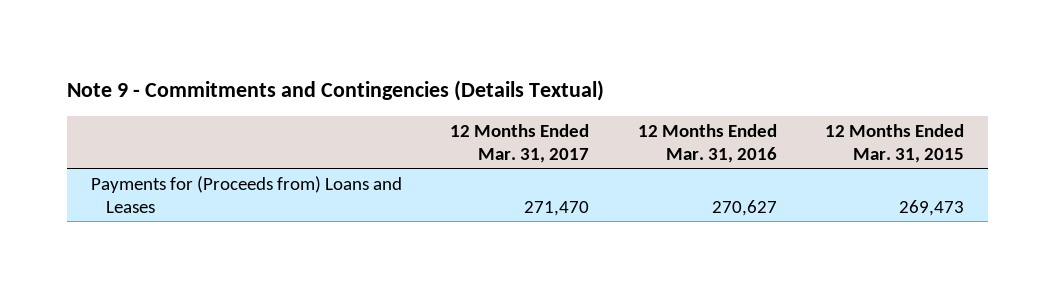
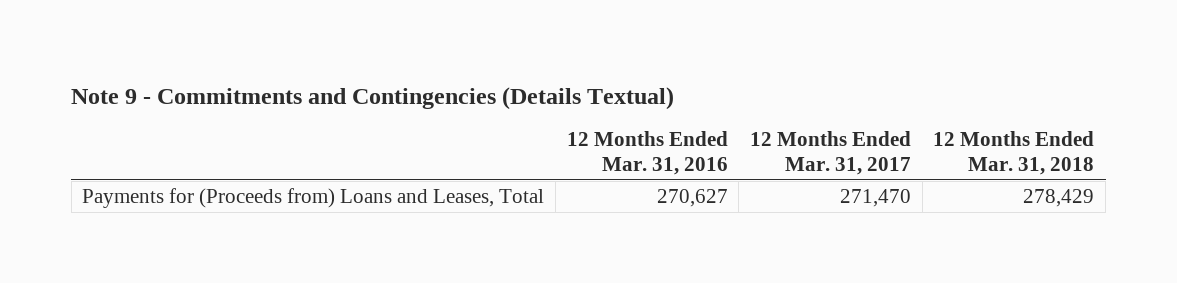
- | 12 Months Ended Mar. 31, 2017 | 12 Months Ended Mar. 31, 2016 | 12 Months Ended Mar. 31, 2015
+ | 12 Months Ended Mar. 31, 2016 | 12 Months Ended Mar. 31, 2017 | 12 Months Ended Mar. 31, 2018
- Payments for (Proceeds from) Loans and Leases | 271,470 | 270,627 | 269,473
+ Payments for (Proceeds from) Loans and Leases, Total | 270,627 | 271,470 | 278,429

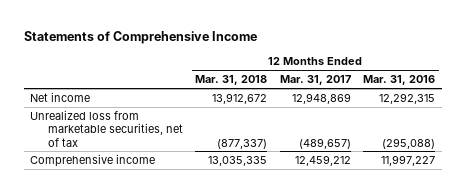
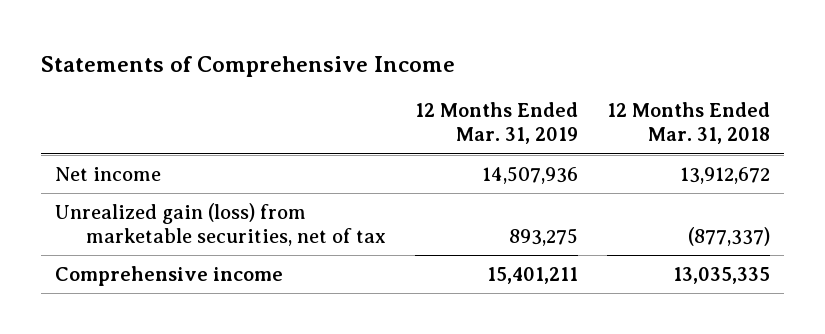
- | 12 Months Ended Mar. 31, 2018 | 12 Months Ended Mar. 31, 2017 | 12 Months Ended Mar. 31, 2016
+ | 12 Months Ended Mar. 31, 2019 | 12 Months Ended Mar. 31, 2018
- Unrealized loss from marketable securities, net of tax | (877,337) | (489,657) | (295,088)
+ Unrealized gain (loss) from marketable securities, net of tax | 893,275 | (877,337)

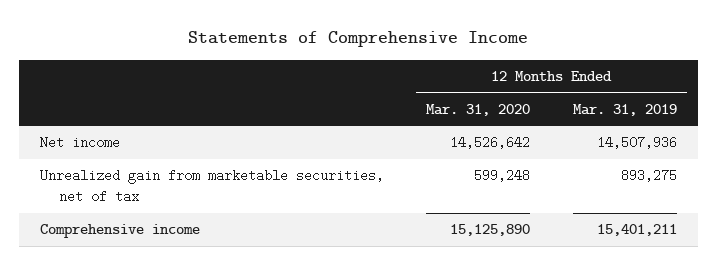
- | 12 Months Ended Mar. 31, 2019 | 12 Months Ended Mar. 31, 2018
+ | 12 Months Ended Mar. 31, 2020 | 12 Months Ended Mar. 31, 2019
- Unrealized gain (loss) from marketable securities, net of tax | 893,275 | (877,337)
+ Unrealized gain from marketable securities, net of tax | 599,248 | 893,275

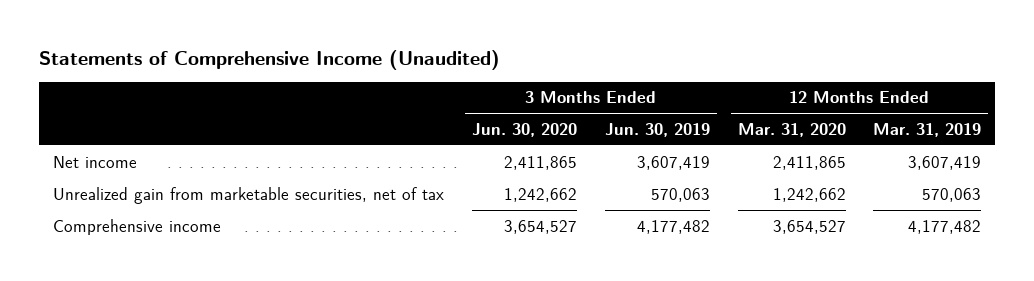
- Statements of Comprehensive Income
+ Statements of Comprehensive Income (Unaudited)
- | 12 Months Ended Mar. 31, 2020 | 12 Months Ended Mar. 31, 2019
+ | 3 Months Ended Jun. 30, 2020 | 3 Months Ended Jun. 30, 2019 | 12 Months Ended Mar. 31, 2020 | 12 Months Ended Mar. 31, 2019
- Net income | 14,526,642 | 14,507,936
- Unrealized gain from marketable securities, net of tax | 599,248 | 893,275
- Comprehensive income | 15,125,890 | 15,401,211
+ Net income | 2,411,865 | 3,607,419 | 2,411,865 | 3,607,419
+ Unrealized gain from marketable securities, net of tax | 1,242,662 | 570,063 | 1,242,662 | 570,063
+ Comprehensive income | 3,654,527 | 4,177,482 | 3,654,527 | 4,177,482

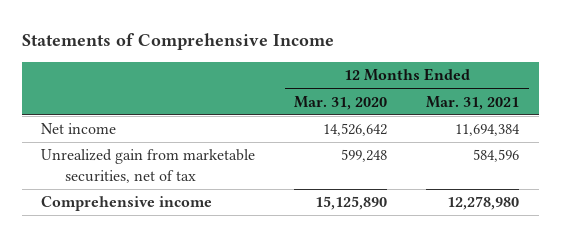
- Statements of Comprehensive Income (Unaudited)
+ Statements of Comprehensive Income
- | 3 Months Ended Jun. 30, 2020 | 3 Months Ended Jun. 30, 2019 | 12 Months Ended Mar. 31, 2020 | 12 Months Ended Mar. 31, 2019
+ | 12 Months Ended Mar. 31, 2020 | 12 Months Ended Mar. 31, 2021
- Net income | 2,411,865 | 3,607,419 | 2,411,865 | 3,607,419
- Unrealized gain from marketable securities, net of tax | 1,242,662 | 570,063 | 1,242,662 | 570,063
- Comprehensive income | 3,654,527 | 4,177,482 | 3,654,527 | 4,177,482
+ Net income | 14,526,642 | 11,694,384
+ Unrealized gain from marketable securities, net of tax | 599,248 | 584,596
+ Comprehensive income | 15,125,890 | 12,278,980

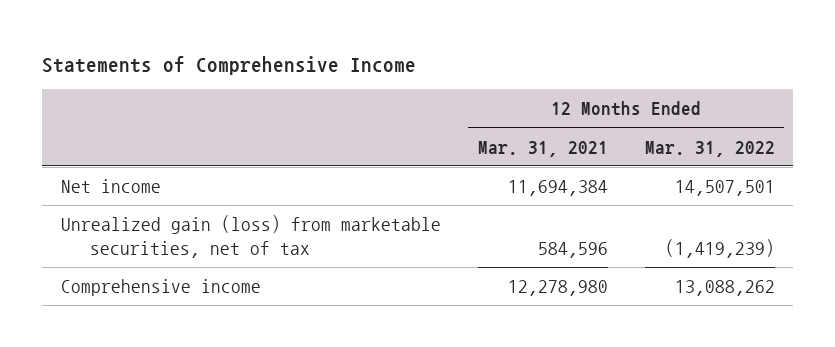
- | 12 Months Ended Mar. 31, 2020 | 12 Months Ended Mar. 31, 2021
+ | 12 Months Ended Mar. 31, 2021 | 12 Months Ended Mar. 31, 2022
- Unrealized gain from marketable securities, net of tax | 599,248 | 584,596
+ Unrealized gain (loss) from marketable securities, net of tax | 584,596 | (1,419,239)

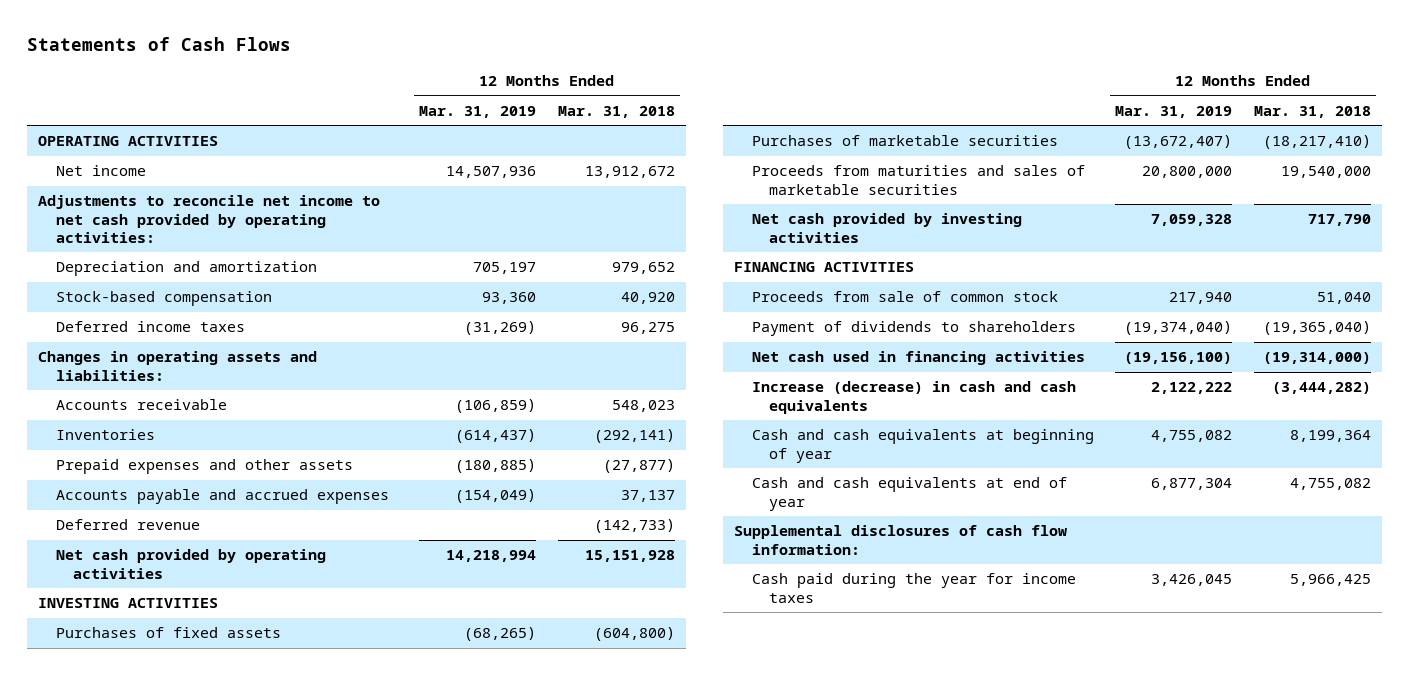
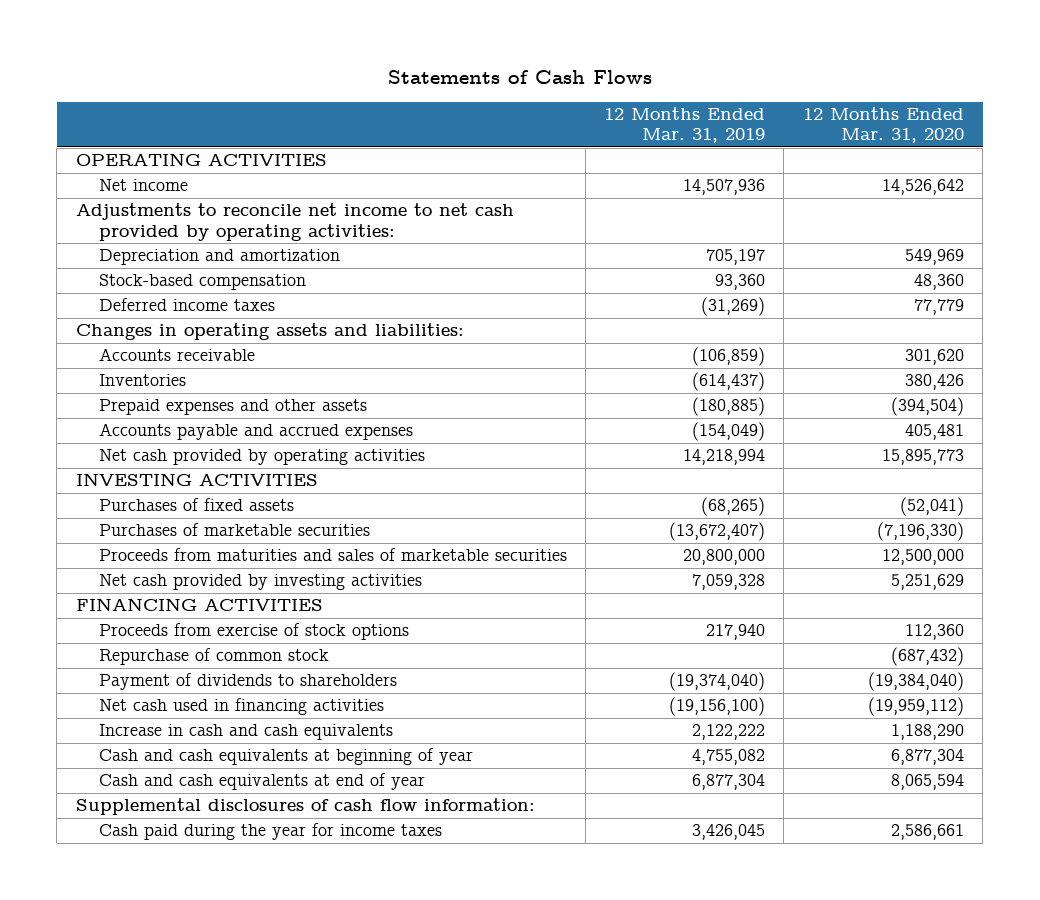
- | 12 Months Ended Mar. 31, 2019 | 12 Months Ended Mar. 31, 2018
+ | 12 Months Ended Mar. 31, 2019 | 12 Months Ended Mar. 31, 2020
- Deferred revenue | | (142,733)
- Proceeds from sale of common stock | 217,940 | 51,040
+ Proceeds from exercise of stock options | 217,940 | 112,360
+ Repurchase of common stock | | (687,432)
- Increase (decrease) in cash and cash equivalents | 2,122,222 | (3,444,282)
+ Increase in cash and cash equivalents | 2,122,222 | 1,188,290

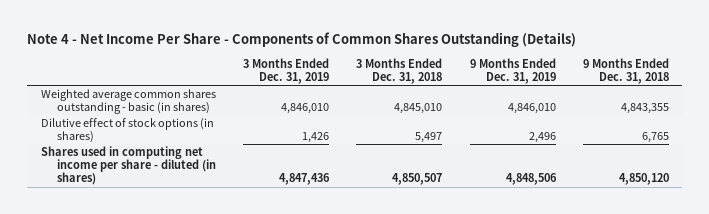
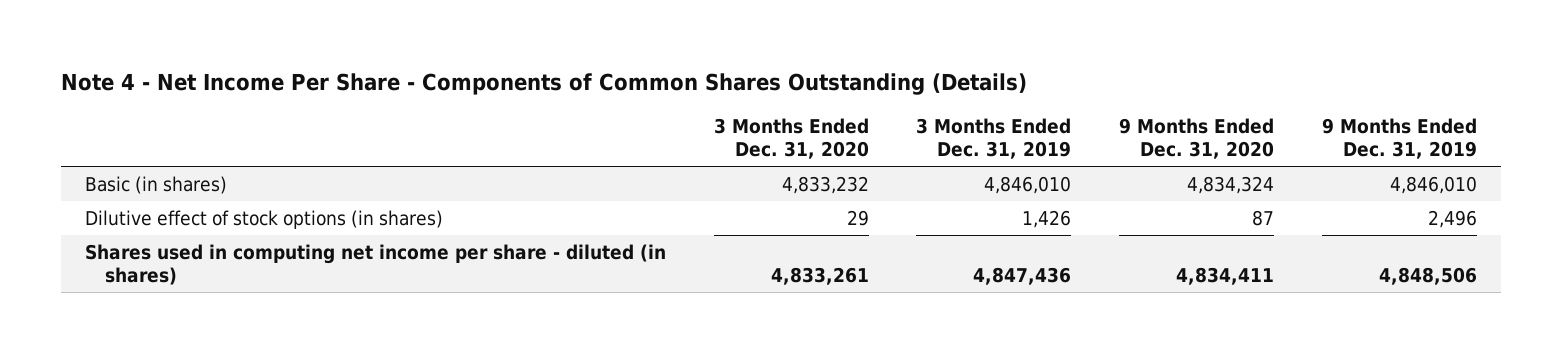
- | 3 Months Ended Dec. 31, 2019 | 3 Months Ended Dec. 31, 2018 | 9 Months Ended Dec. 31, 2019 | 9 Months Ended Dec. 31, 2018
+ | 3 Months Ended Dec. 31, 2020 | 3 Months Ended Dec. 31, 2019 | 9 Months Ended Dec. 31, 2020 | 9 Months Ended Dec. 31, 2019
- Weighted average common shares outstanding - basic (in shares) | 4,846,010 | 4,845,010 | 4,846,010 | 4,843,355
+ Basic (in shares) | 4,833,232 | 4,846,010 | 4,834,324 | 4,846,010

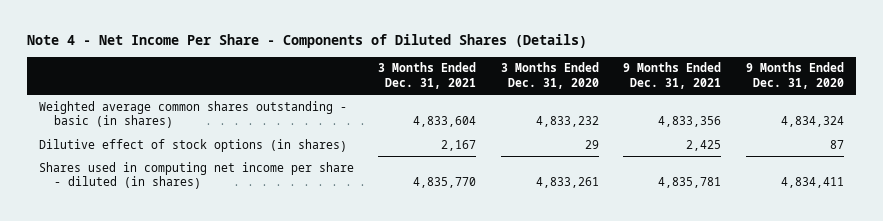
- Note 4 - Net Income Per Share - Components of Common Shares Outstanding (Details)
+ Note 4 - Net Income Per Share - Components of Diluted Shares (Details)
- | 3 Months Ended Dec. 31, 2020 | 3 Months Ended Dec. 31, 2019 | 9 Months Ended Dec. 31, 2020 | 9 Months Ended Dec. 31, 2019
+ | 3 Months Ended Dec. 31, 2021 | 3 Months Ended Dec. 31, 2020 | 9 Months Ended Dec. 31, 2021 | 9 Months Ended Dec. 31, 2020
- Basic (in shares) | 4,833,232 | 4,846,010 | 4,834,324 | 4,846,010
+ Weighted average common shares outstanding - basic (in shares) | 4,833,604 | 4,833,232 | 4,833,356 | 4,834,324

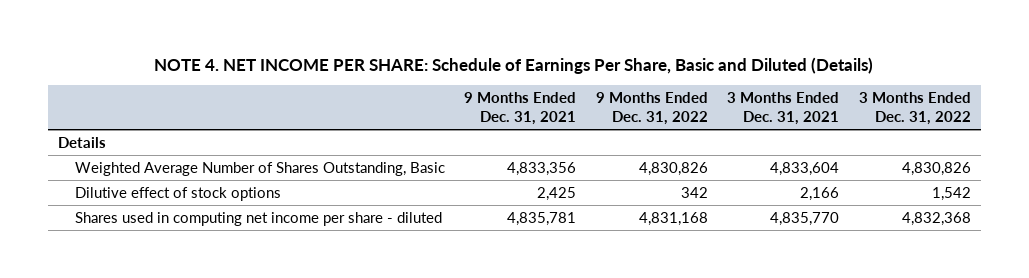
- Note 4 - Net Income Per Share - Components of Diluted Shares (Details)
+ NOTE 4. NET INCOME PER SHARE: Schedule of Earnings Per Share, Basic and Diluted (Details)
- | 3 Months Ended Dec. 31, 2021 | 3 Months Ended Dec. 31, 2020 | 9 Months Ended Dec. 31, 2021 | 9 Months Ended Dec. 31, 2020
+ | 9 Months Ended Dec. 31, 2021 | 9 Months Ended Dec. 31, 2022 | 3 Months Ended Dec. 31, 2021 | 3 Months Ended Dec. 31, 2022
- Weighted average common shares outstanding - basic (in shares) | 4,833,604 | 4,833,232 | 4,833,356 | 4,834,324
- Dilutive effect of stock options (in shares) | 2,167 | 29 | 2,425 | 87
- Shares used in computing net income per share - diluted (in shares) | 4,835,770 | 4,833,261 | 4,835,781 | 4,834,411
+ Details
+ Weighted Average Number of Shares Outstanding, Basic | 4,833,356 | 4,830,826 | 4,833,604 | 4,830,826
+ Dilutive effect of stock options | 2,425 | 342 | 2,166 | 1,542
+ Shares used in computing net income per share - diluted | 4,835,781 | 4,831,168 | 4,835,770 | 4,832,368

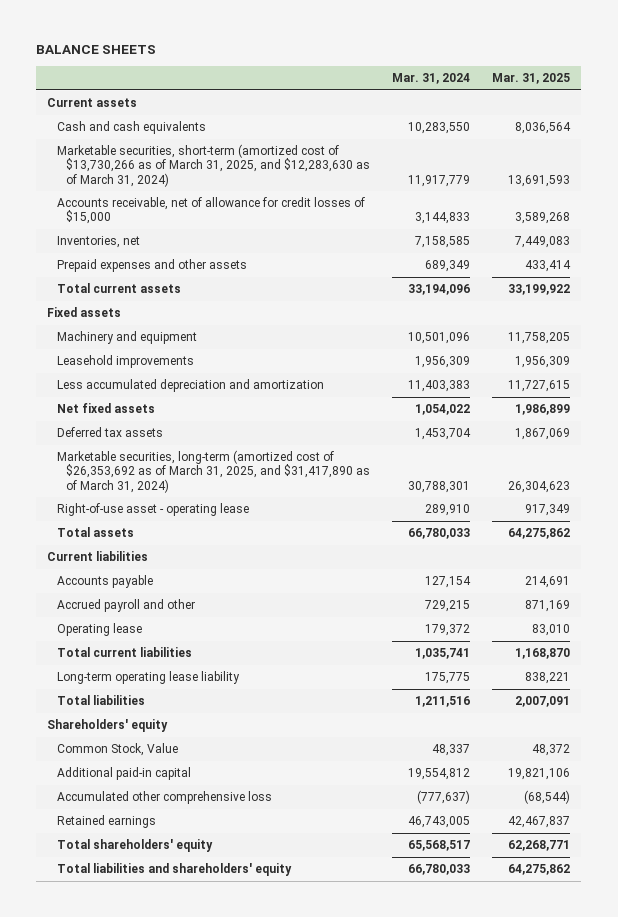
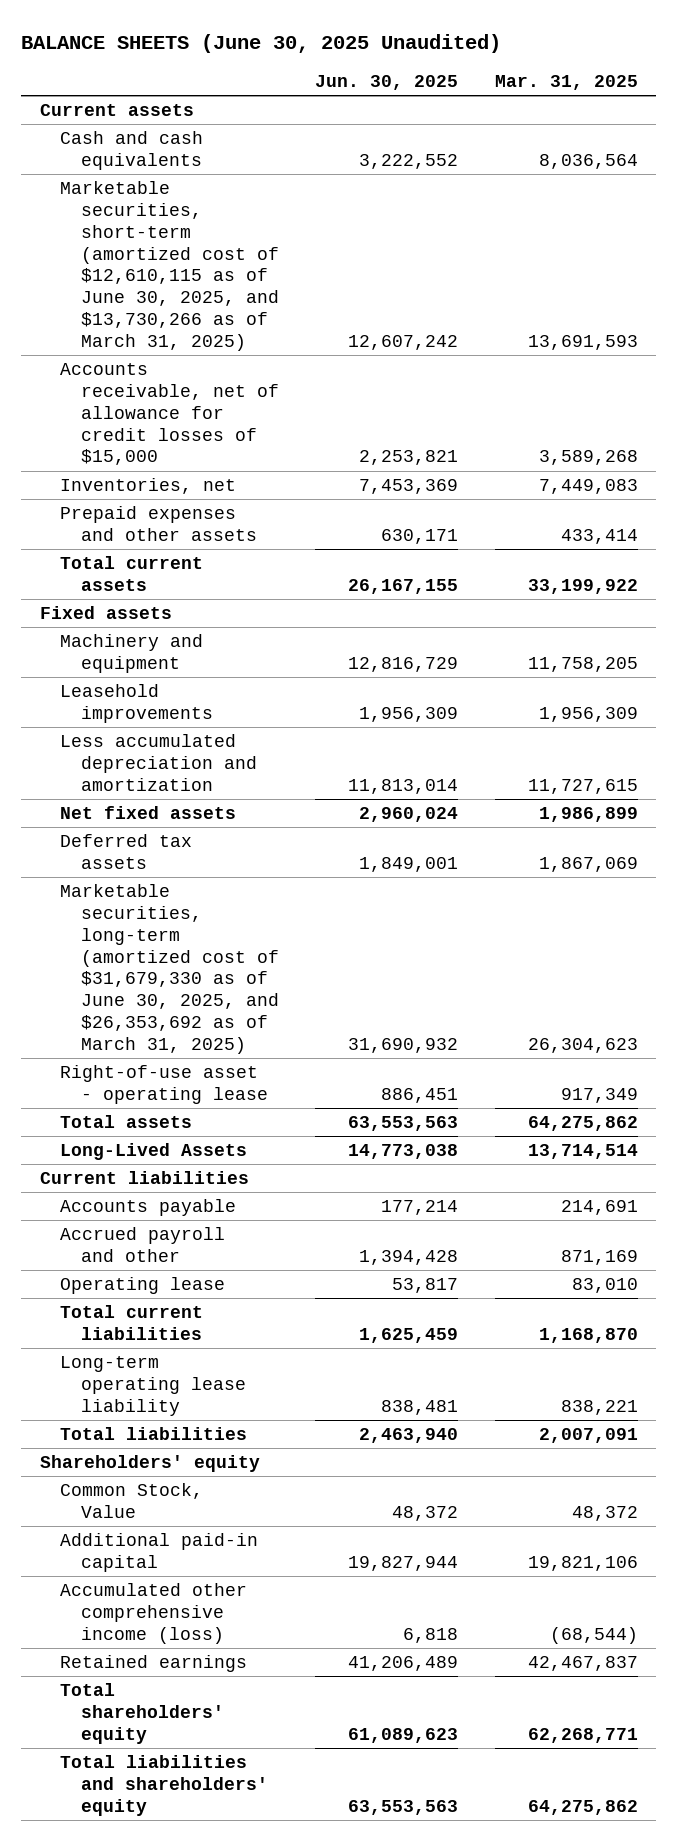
- BALANCE SHEETS
+ BALANCE SHEETS (June 30, 2025 Unaudited)
- | Mar. 31, 2024 | Mar. 31, 2025
+ | Jun. 30, 2025 | Mar. 31, 2025
- Marketable securities, short-term (amortized cost of $13,730,266 as of March 31, 2025, and $12,283,630 as of March 31, 2024) | 11,917,779 | 13,691,593
+ Marketable securities, short-term (amortized cost of $12,610,115 as of June 30, 2025, and $13,730,266 as of March 31, 2025) | 12,607,242 | 13,691,593
- Marketable securities, long-term (amortized cost of $26,353,692 as of March 31, 2025, and $31,417,890 as of March 31, 2024) | 30,788,301 | 26,304,623
+ Marketable securities, long-term (amortized cost of $31,679,330 as of June 30, 2025, and $26,353,692 as of March 31, 2025) | 31,690,932 | 26,304,623
+ Long-Lived Assets | 14,773,038 | 13,714,514
- Accumulated other comprehensive loss | (777,637) | (68,544)
+ Accumulated other comprehensive income (loss) | 6,818 | (68,544)

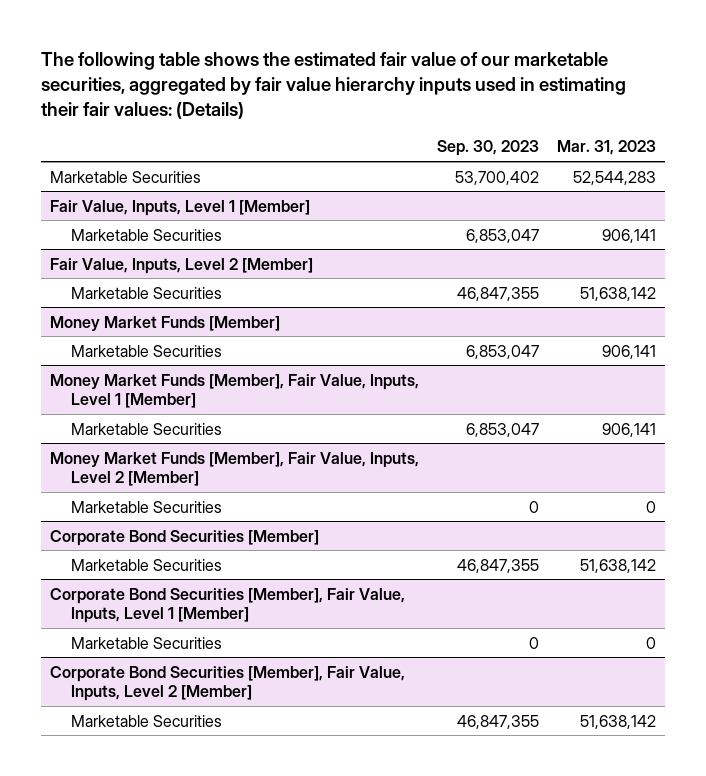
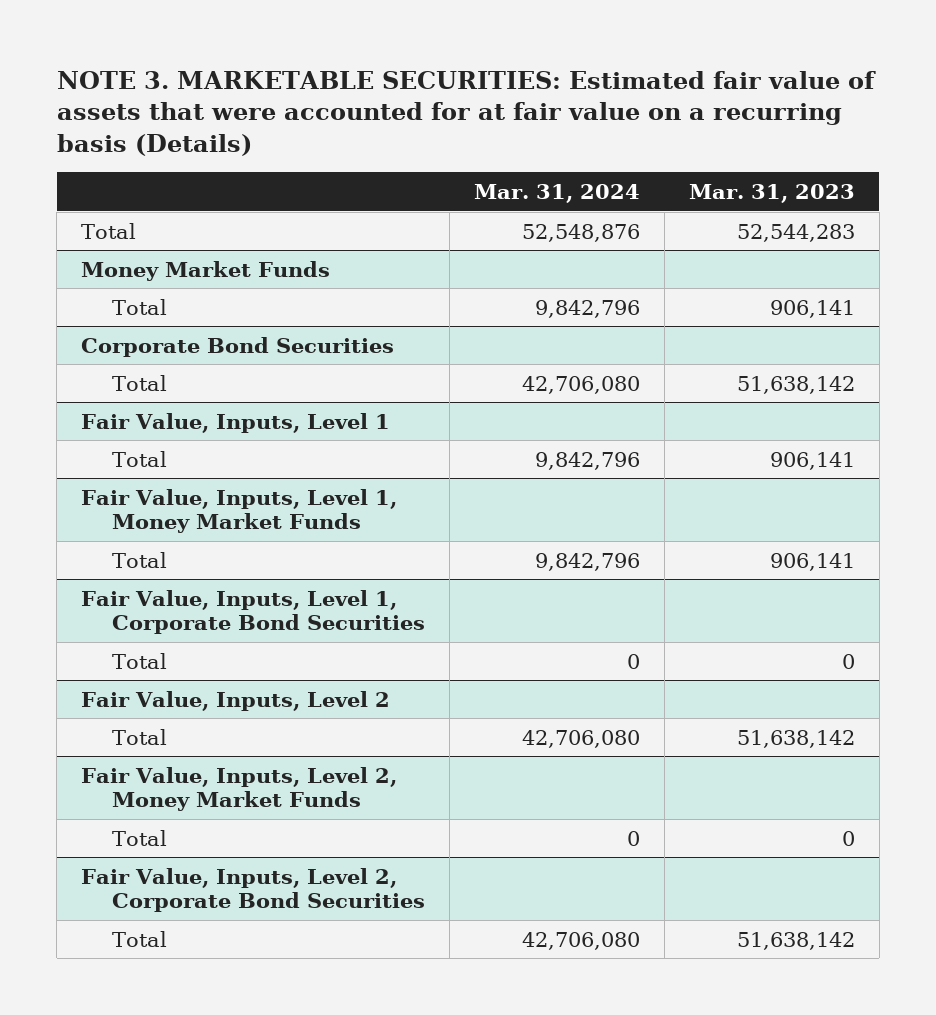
- The following table shows the estimated fair value of our marketable securities, aggregated by fair value hierarchy inputs used in estimating their fair values: (Details)
+ NOTE 3. MARKETABLE SECURITIES: Estimated fair value of assets that were accounted for at fair value on a recurring basis (Details)
- | Sep. 30, 2023 | Mar. 31, 2023
+ | Mar. 31, 2024 | Mar. 31, 2023
- Marketable Securities | 53,700,402 | 52,544,283
- Fair Value, Inputs, Level 1 [Member]
- Marketable Securities | 6,853,047 | 906,141
- Fair Value, Inputs, Level 2 [Member]
- Marketable Securities | 46,847,355 | 51,638,142
- Money Market Funds [Member]
- Marketable Securities | 6,853,047 | 906,141
- Money Market Funds [Member], Fair Value, Inputs, Level 1 [Member]
- Marketable Securities | 6,853,047 | 906,141
- Money Market Funds [Member], Fair Value, Inputs, Level 2 [Member]
- Marketable Securities | 0 | 0
- Corporate Bond Securities [Member]
- Marketable Securities | 46,847,355 | 51,638,142
- Corporate Bond Securities [Member], Fair Value, Inputs, Level 1 [Member]
- Marketable Securities | 0 | 0
- Corporate Bond Securities [Member], Fair Value, Inputs, Level 2 [Member]
- Marketable Securities | 46,847,355 | 51,638,142
+ Total | 52,548,876 | 52,544,283
+ Money Market Funds
+ Total | 9,842,796 | 906,141
+ Corporate Bond Securities
+ Total | 42,706,080 | 51,638,142
+ Fair Value, Inputs, Level 1
+ Total | 9,842,796 | 906,141
+ Fair Value, Inputs, Level 1, Money Market Funds
+ Total | 9,842,796 | 906,141
+ Fair Value, Inputs, Level 1, Corporate Bond Securities
+ Total | 0 | 0
+ Fair Value, Inputs, Level 2
+ Total | 42,706,080 | 51,638,142
+ Fair Value, Inputs, Level 2, Money Market Funds
+ Total | 0 | 0
+ Fair Value, Inputs, Level 2, Corporate Bond Securities
+ Total | 42,706,080 | 51,638,142

